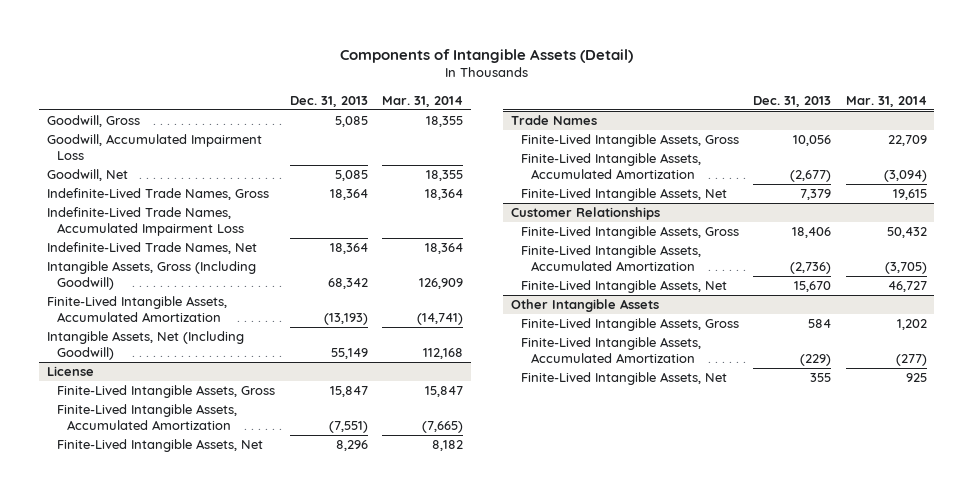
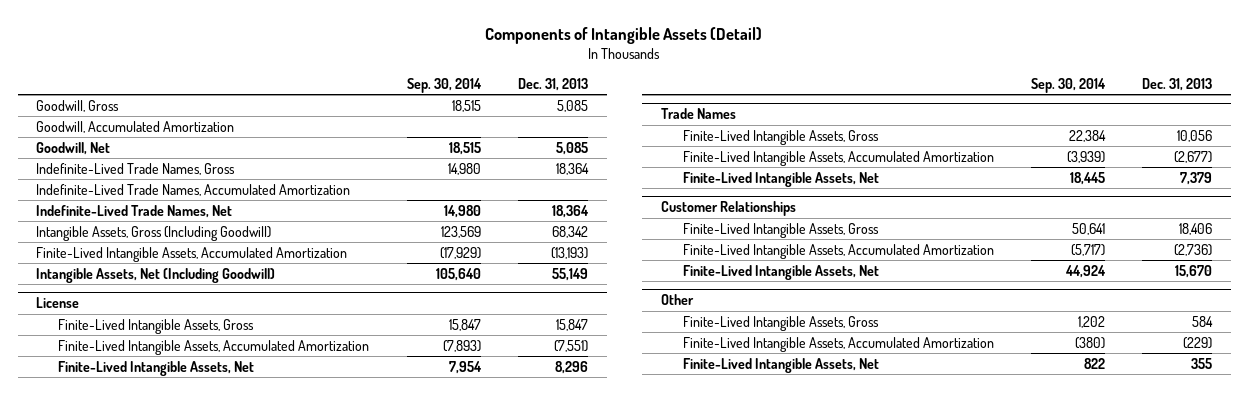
- | Dec. 31, 2013 | Mar. 31, 2014
+ | Sep. 30, 2014 | Dec. 31, 2013
- Goodwill, Accumulated Impairment Loss
+ Goodwill, Accumulated Amortization
- Indefinite-Lived Trade Names, Accumulated Impairment Loss
+ Indefinite-Lived Trade Names, Accumulated Amortization
- Other Intangible Assets
+ Other

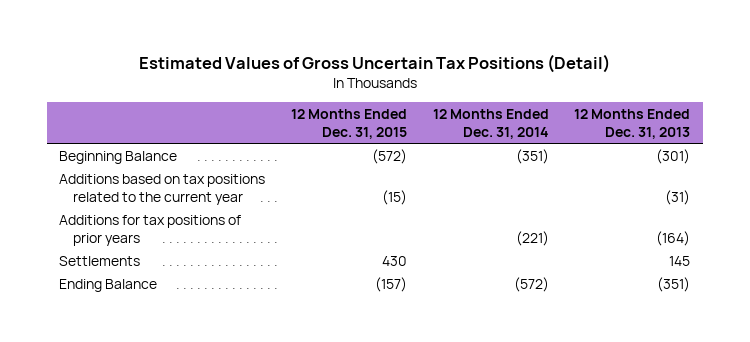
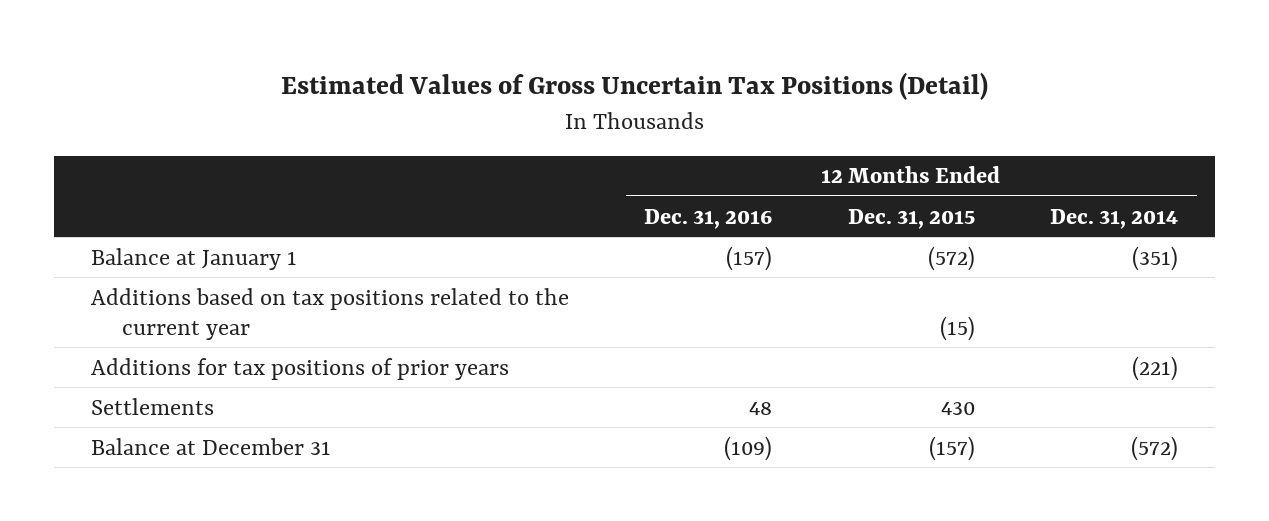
- | 12 Months Ended Dec. 31, 2015 | 12 Months Ended Dec. 31, 2014 | 12 Months Ended Dec. 31, 2013
+ | 12 Months Ended Dec. 31, 2016 | 12 Months Ended Dec. 31, 2015 | 12 Months Ended Dec. 31, 2014
- Beginning Balance | (572) | (351) | (301)
+ Balance at January 1 | (157) | (572) | (351)
- Ending Balance | (157) | (572) | (351)
+ Balance at December 31 | (109) | (157) | (572)

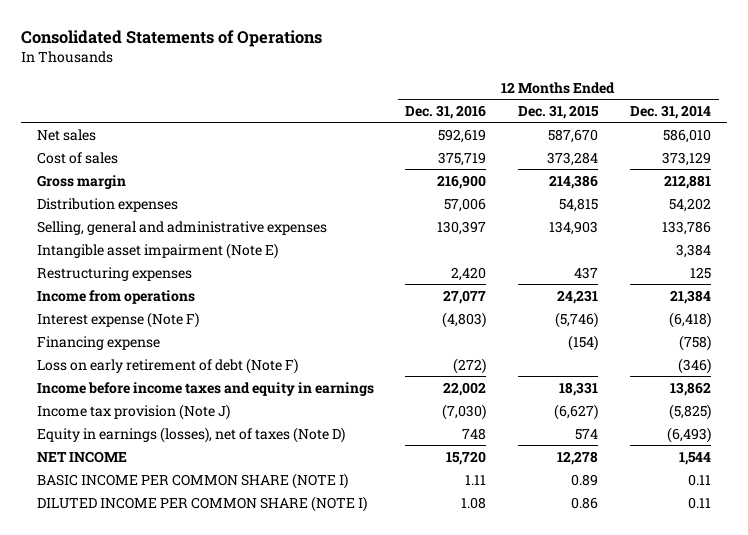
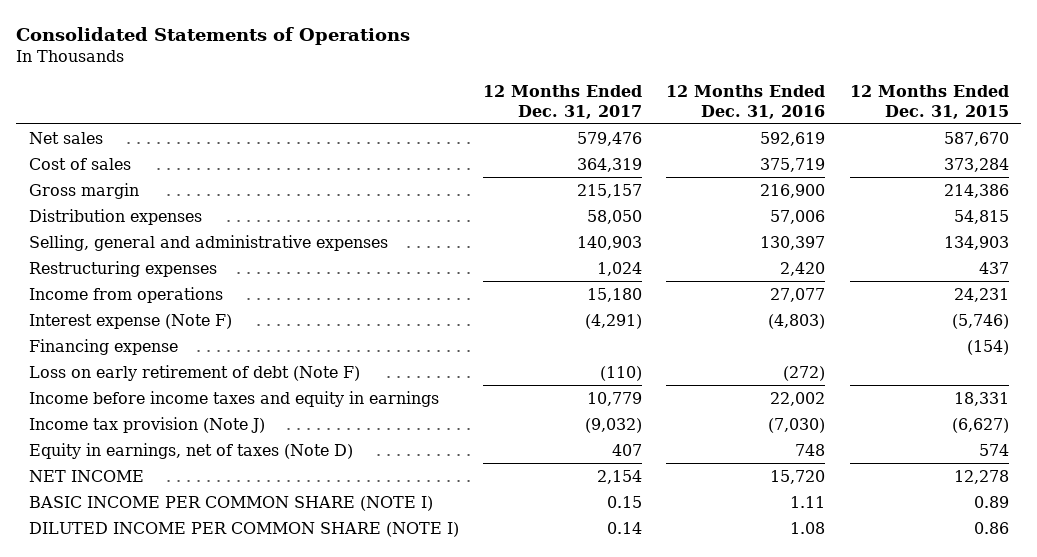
- | 12 Months Ended Dec. 31, 2016 | 12 Months Ended Dec. 31, 2015 | 12 Months Ended Dec. 31, 2014
+ | 12 Months Ended Dec. 31, 2017 | 12 Months Ended Dec. 31, 2016 | 12 Months Ended Dec. 31, 2015
- Intangible asset impairment (Note E) | | | 3,384
- Equity in earnings (losses), net of taxes (Note D) | 748 | 574 | (6,493)
+ Equity in earnings, net of taxes (Note D) | 407 | 748 | 574

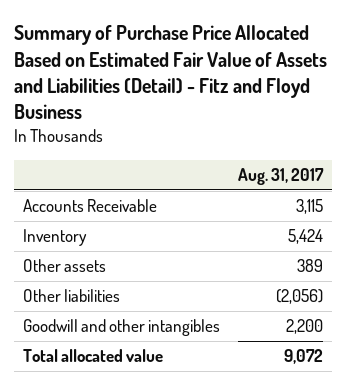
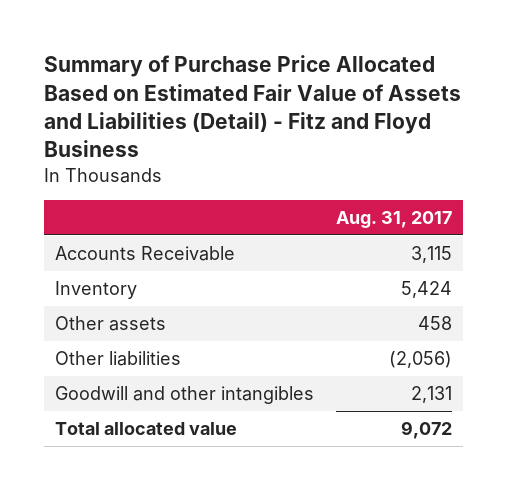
- Other assets | 389
+ Other assets | 458
- Goodwill and other intangibles | 2,200
+ Goodwill and other intangibles | 2,131

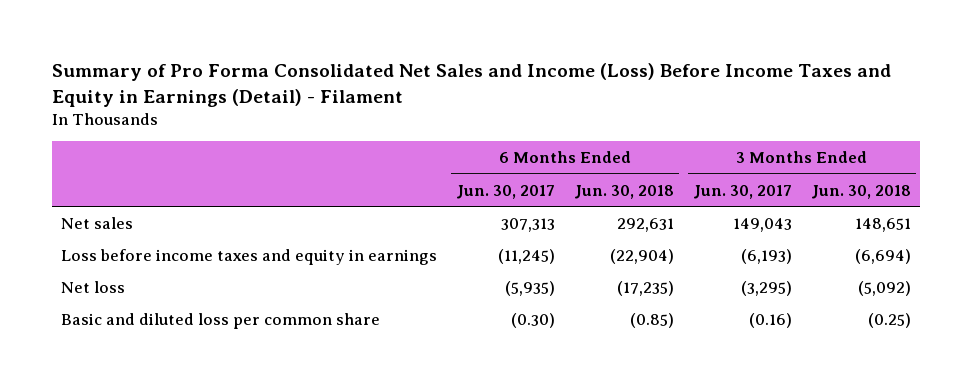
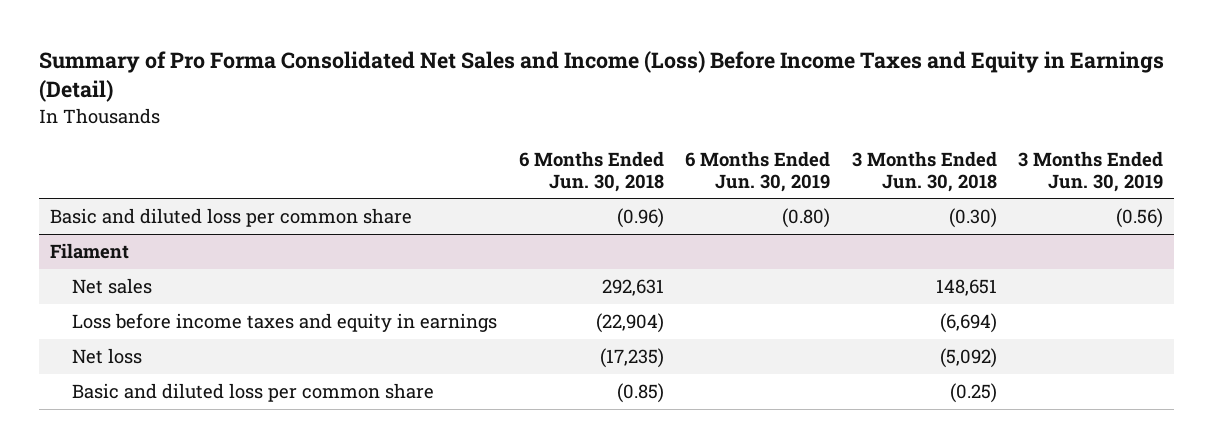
- Summary of Pro Forma Consolidated Net Sales and Income (Loss) Before Income Taxes and Equity in Earnings (Detail) - Filament
+ Summary of Pro Forma Consolidated Net Sales and Income (Loss) Before Income Taxes and Equity in Earnings (Detail)
- | 6 Months Ended Jun. 30, 2017 | 6 Months Ended Jun. 30, 2018 | 3 Months Ended Jun. 30, 2017 | 3 Months Ended Jun. 30, 2018
+ | 6 Months Ended Jun. 30, 2018 | 6 Months Ended Jun. 30, 2019 | 3 Months Ended Jun. 30, 2018 | 3 Months Ended Jun. 30, 2019
+ Basic and diluted loss per common share | (0.96) | (0.80) | (0.30) | (0.56)
+ Filament

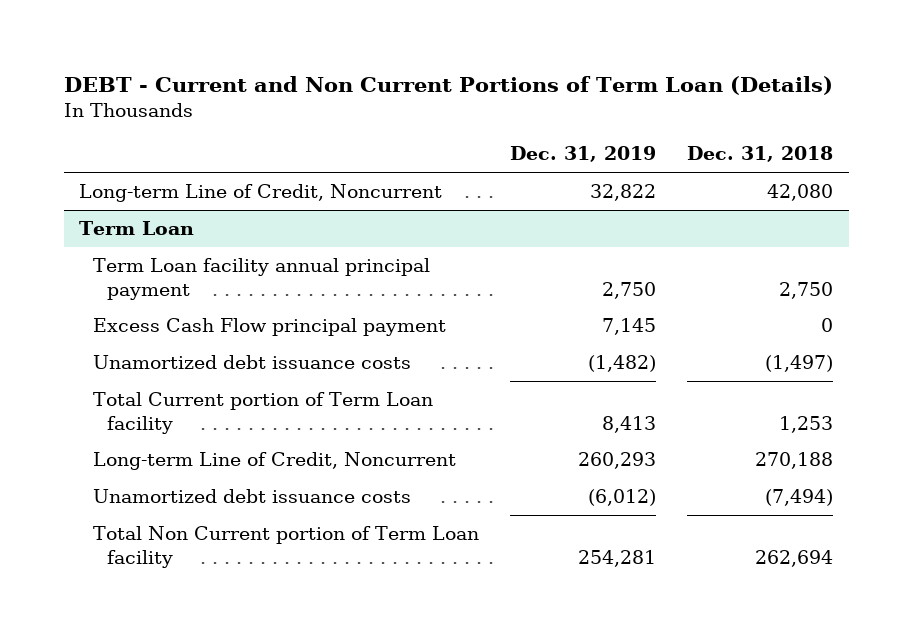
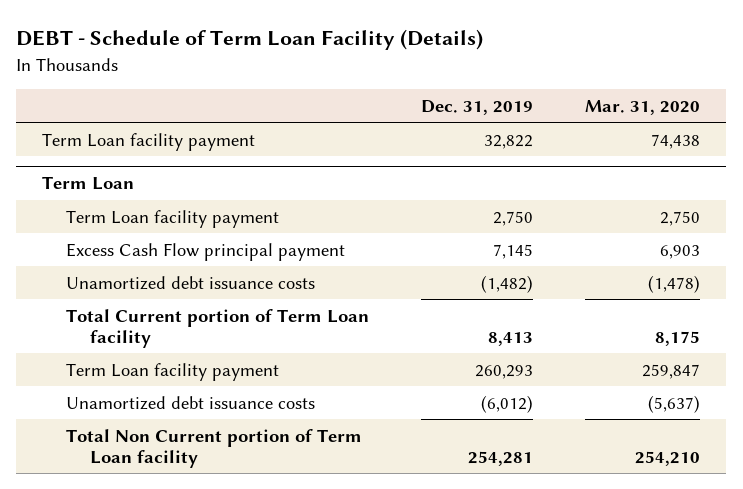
- DEBT - Current and Non Current Portions of Term Loan (Details)
+ DEBT - Schedule of Term Loan Facility (Details)
- | Dec. 31, 2019 | Dec. 31, 2018
+ | Dec. 31, 2019 | Mar. 31, 2020
- Long-term Line of Credit, Noncurrent | 32,822 | 42,080
+ Term Loan facility payment | 32,822 | 74,438
@ Term Loan
- Term Loan facility annual principal payment | 2,750 | 2,750
+ Term Loan facility payment | 2,750 | 2,750
- Long-term Line of Credit, Noncurrent | 260,293 | 270,188
+ Term Loan facility payment | 260,293 | 259,847

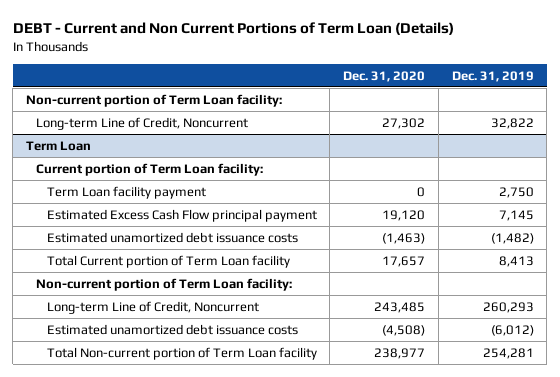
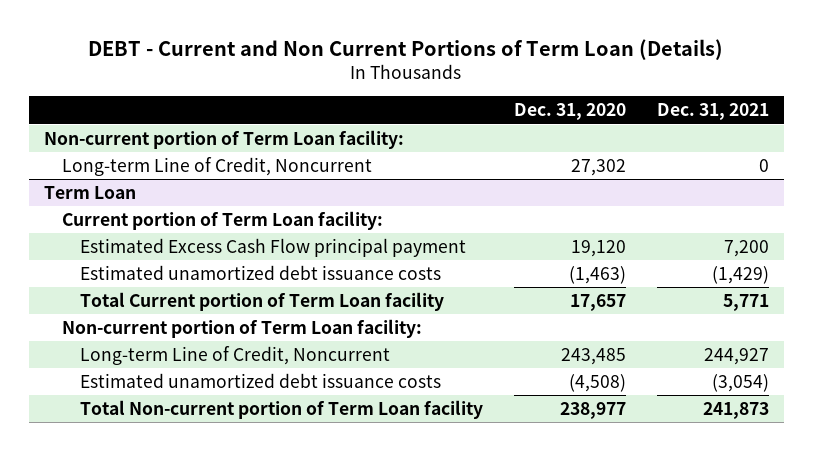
- | Dec. 31, 2020 | Dec. 31, 2019
+ | Dec. 31, 2020 | Dec. 31, 2021
@ Term Loan
- Term Loan facility payment | 0 | 2,750

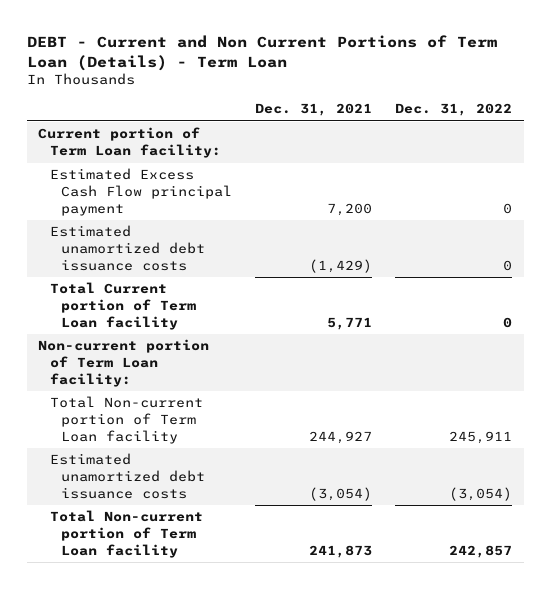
- DEBT - Current and Non Current Portions of Term Loan (Details)
+ DEBT - Current and Non Current Portions of Term Loan (Details) - Term Loan
- | Dec. 31, 2020 | Dec. 31, 2021
+ | Dec. 31, 2021 | Dec. 31, 2022
- Non-current portion of Term Loan facility:
- Long-term Line of Credit, Noncurrent | 27,302 | 0
- Term Loan
- Long-term Line of Credit, Noncurrent | 243,485 | 244,927
+ Total Non-current portion of Term Loan facility | 244,927 | 245,911

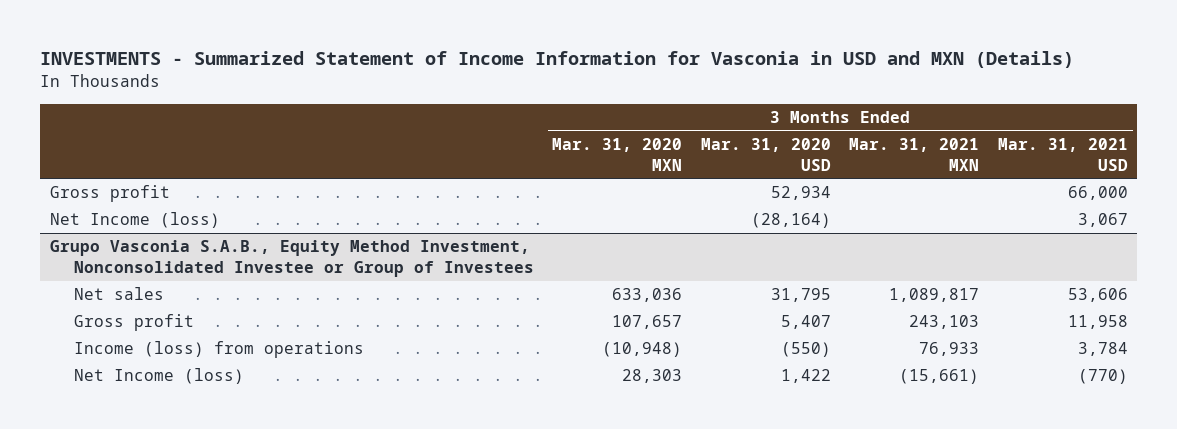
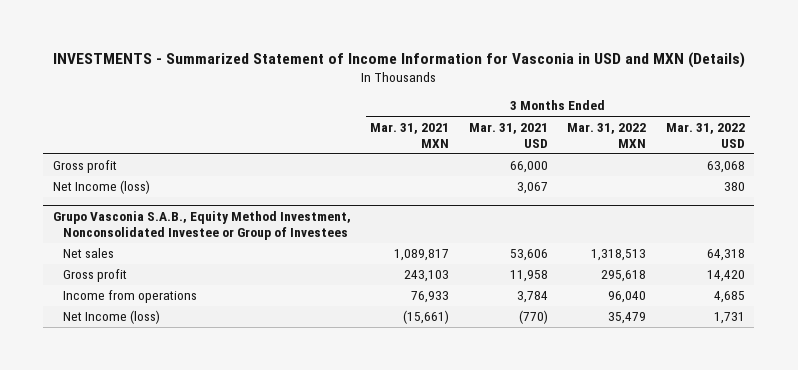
- | 3 Months Ended Mar. 31, 2020 MXN | 3 Months Ended Mar. 31, 2020 USD | 3 Months Ended Mar. 31, 2021 MXN | 3 Months Ended Mar. 31, 2021 USD
+ | 3 Months Ended Mar. 31, 2021 MXN | 3 Months Ended Mar. 31, 2021 USD | 3 Months Ended Mar. 31, 2022 MXN | 3 Months Ended Mar. 31, 2022 USD
@ Grupo Vasconia S.A.B., Equity Method Investment, Nonconsolidated Investee or Group of Investees
- Income (loss) from operations | (10,948) | (550) | 76,933 | 3,784
+ Income from operations | 76,933 | 3,784 | 96,040 | 4,685

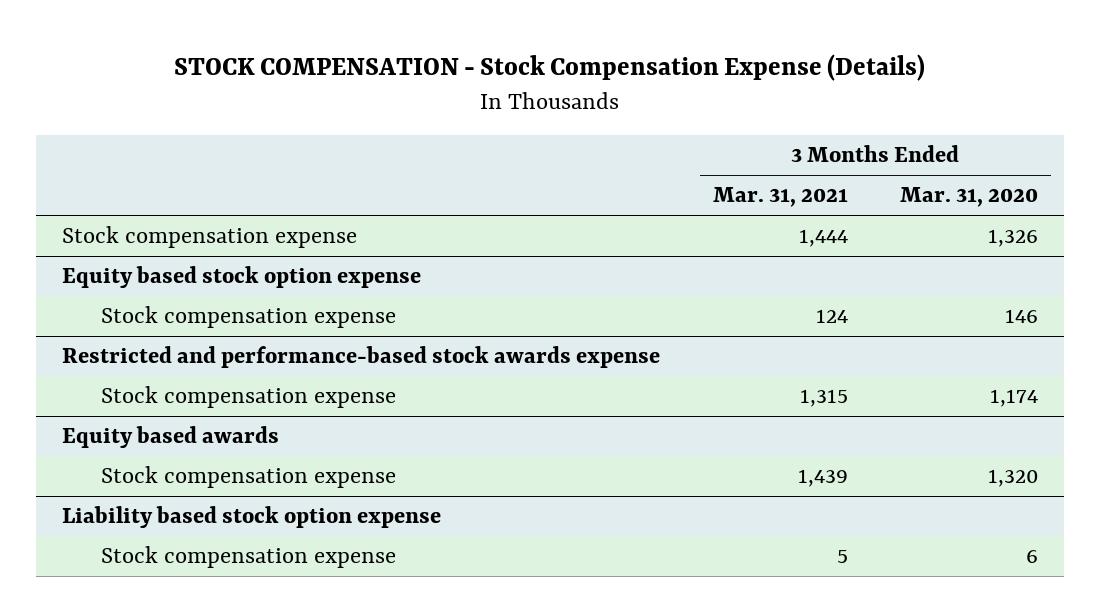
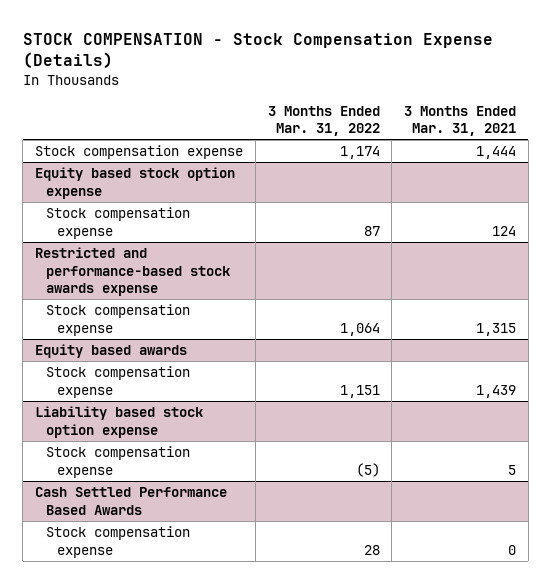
- | 3 Months Ended Mar. 31, 2021 | 3 Months Ended Mar. 31, 2020
+ | 3 Months Ended Mar. 31, 2022 | 3 Months Ended Mar. 31, 2021
+ Cash Settled Performance Based Awards
+ Stock compensation expense | 28 | 0

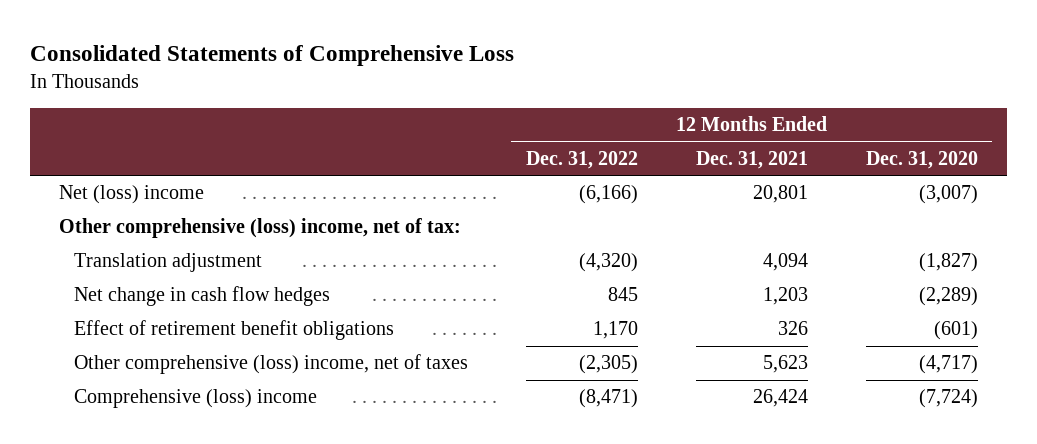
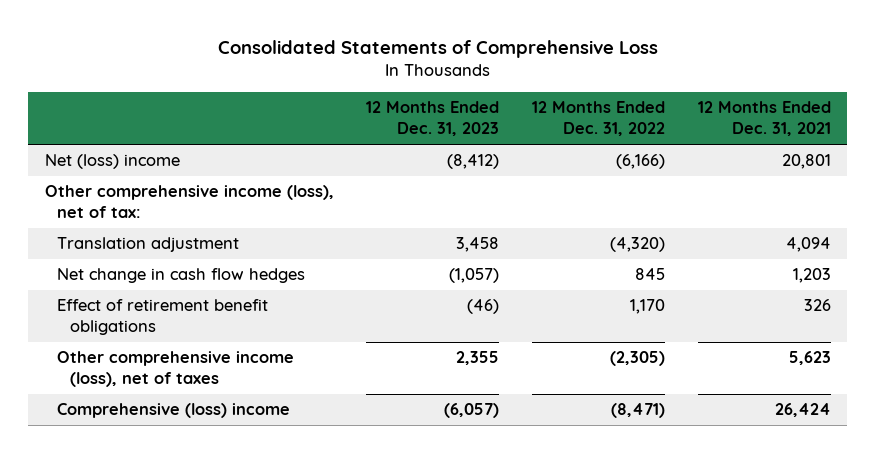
- | 12 Months Ended Dec. 31, 2022 | 12 Months Ended Dec. 31, 2021 | 12 Months Ended Dec. 31, 2020
+ | 12 Months Ended Dec. 31, 2023 | 12 Months Ended Dec. 31, 2022 | 12 Months Ended Dec. 31, 2021
- Other comprehensive (loss) income, net of tax:
+ Other comprehensive income (loss), net of tax:
- Other comprehensive (loss) income, net of taxes | (2,305) | 5,623 | (4,717)
+ Other comprehensive income (loss), net of taxes | 2,355 | (2,305) | 5,623

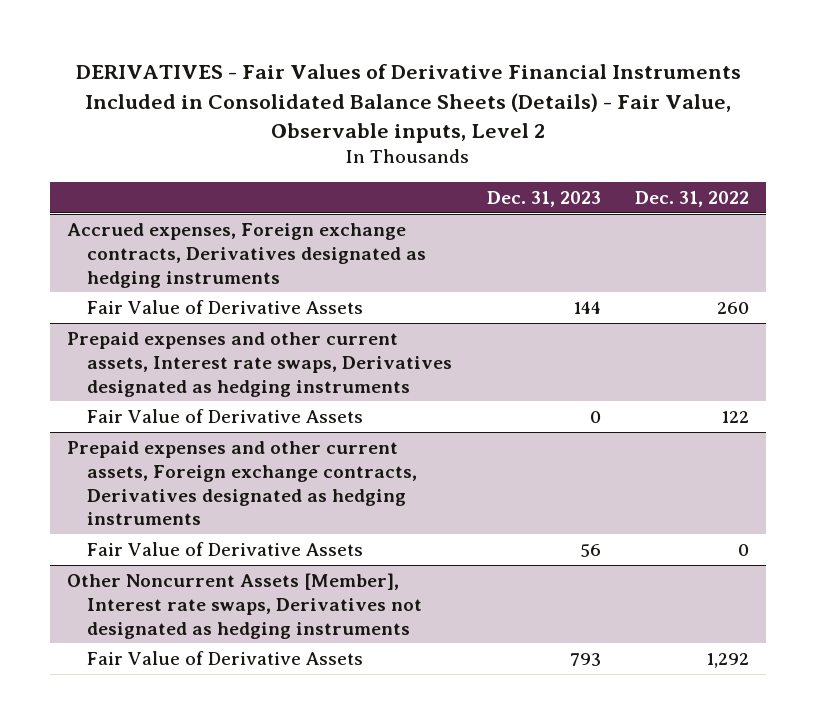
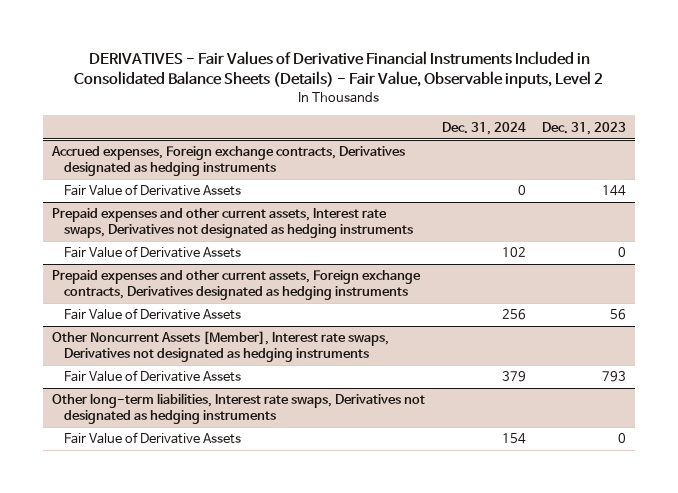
- | Dec. 31, 2023 | Dec. 31, 2022
+ | Dec. 31, 2024 | Dec. 31, 2023
- Prepaid expenses and other current assets, Interest rate swaps, Derivatives designated as hedging instruments
+ Prepaid expenses and other current assets, Interest rate swaps, Derivatives not designated as hedging instruments
+ Other long-term liabilities, Interest rate swaps, Derivatives not designated as hedging instruments
+ Fair Value of Derivative Assets | 154 | 0

